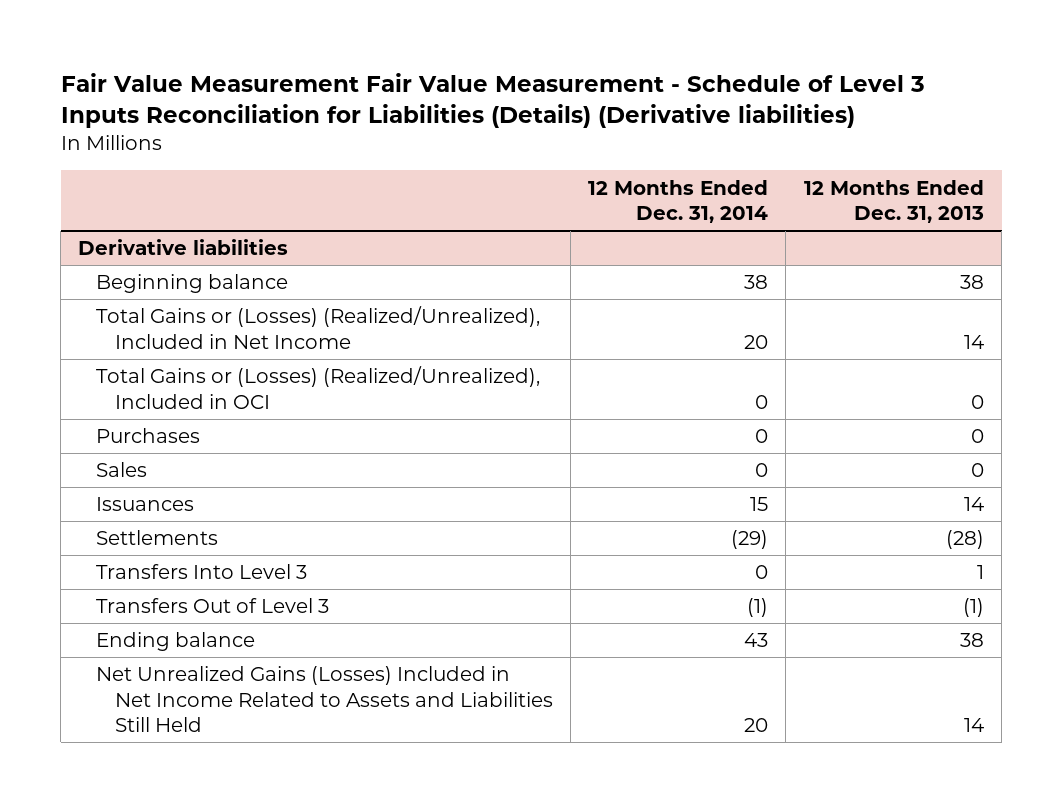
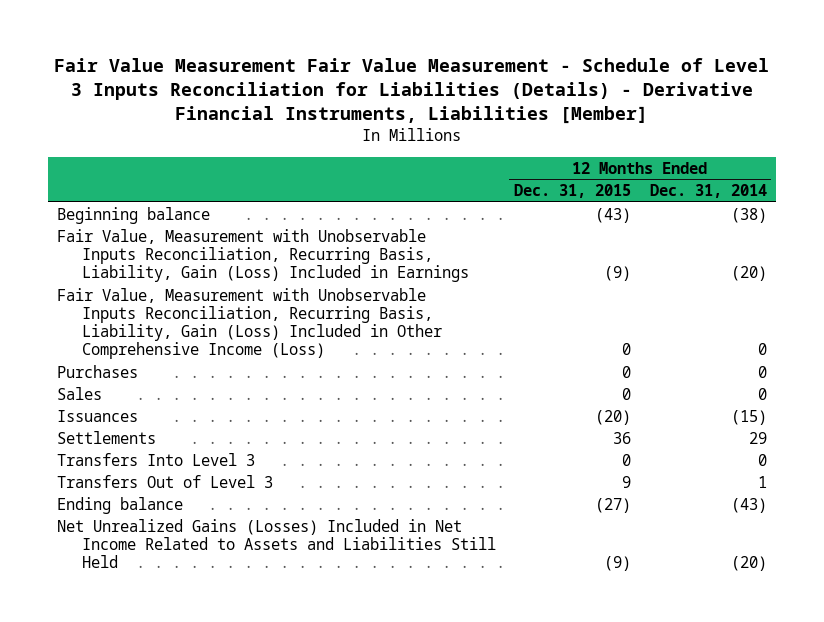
- Fair Value Measurement Fair Value Measurement - Schedule of Level 3 Inputs Reconciliation for Liabilities (Details) (Derivative liabilities)
+ Fair Value Measurement Fair Value Measurement - Schedule of Level 3 Inputs Reconciliation for Liabilities (Details) - Derivative Financial Instruments, Liabilities [Member]
- | 12 Months Ended Dec. 31, 2014 | 12 Months Ended Dec. 31, 2013
+ | 12 Months Ended Dec. 31, 2015 | 12 Months Ended Dec. 31, 2014
- Derivative liabilities
- Beginning balance | 38 | 38
- Total Gains or (Losses) (Realized/Unrealized), Included in Net Income | 20 | 14
- Total Gains or (Losses) (Realized/Unrealized), Included in OCI | 0 | 0
+ Beginning balance | (43) | (38)
+ Fair Value, Measurement with Unobservable Inputs Reconciliation, Recurring Basis, Liability, Gain (Loss) Included in Earnings | (9) | (20)
+ Fair Value, Measurement with Unobservable Inputs Reconciliation, Recurring Basis, Liability, Gain (Loss) Included in Other Comprehensive Income (Loss) | 0 | 0
- Issuances | 15 | 14
- Settlements | (29) | (28)
+ Issuances | (20) | (15)
+ Settlements | 36 | 29
- Transfers Out of Level 3 | (1) | (1)
- Ending balance | 43 | 38
- Net Unrealized Gains (Losses) Included in Net Income Related to Assets and Liabilities Still Held | 20 | 14
+ Transfers Out of Level 3 | 9 | 1
+ Ending balance | (27) | (43)
+ Net Unrealized Gains (Losses) Included in Net Income Related to Assets and Liabilities Still Held | (9) | (20)

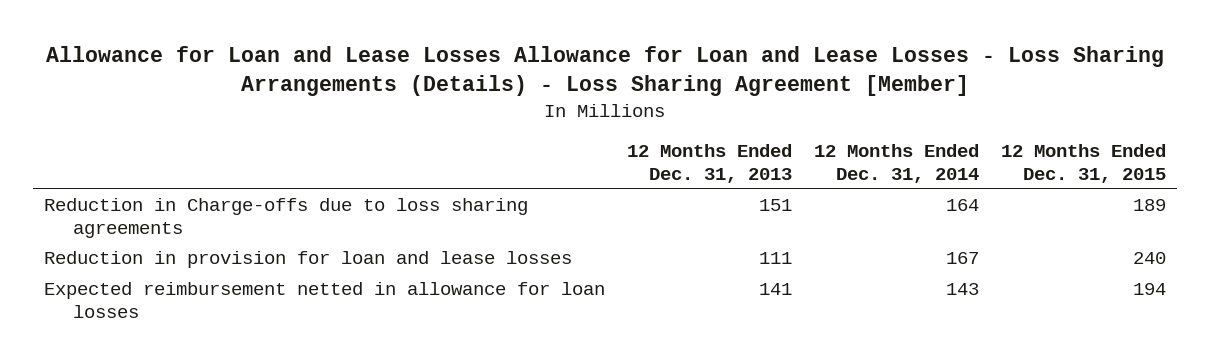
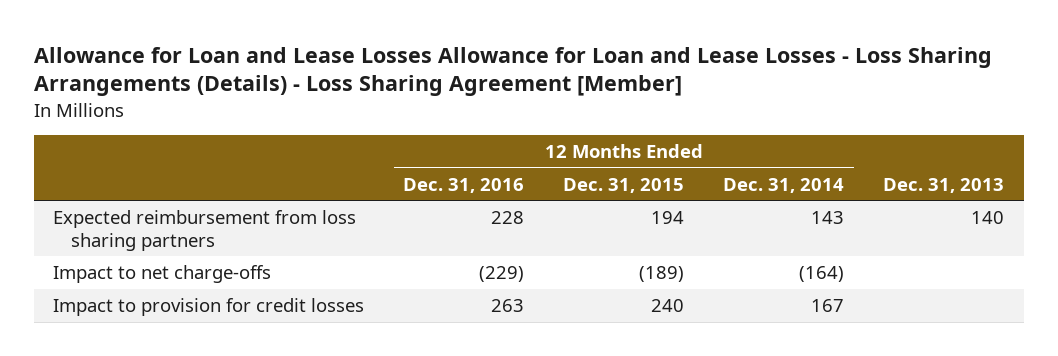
- | 12 Months Ended Dec. 31, 2013 | 12 Months Ended Dec. 31, 2014 | 12 Months Ended Dec. 31, 2015
+ | 12 Months Ended Dec. 31, 2016 | 12 Months Ended Dec. 31, 2015 | 12 Months Ended Dec. 31, 2014 | Dec. 31, 2013
- Reduction in Charge-offs due to loss sharing agreements | 151 | 164 | 189
- Reduction in provision for loan and lease losses | 111 | 167 | 240
- Expected reimbursement netted in allowance for loan losses | 141 | 143 | 194
+ Expected reimbursement from loss sharing partners | 228 | 194 | 143 | 140
+ Impact to net charge-offs | (229) | (189) | (164) |
+ Impact to provision for credit losses | 263 | 240 | 167 |

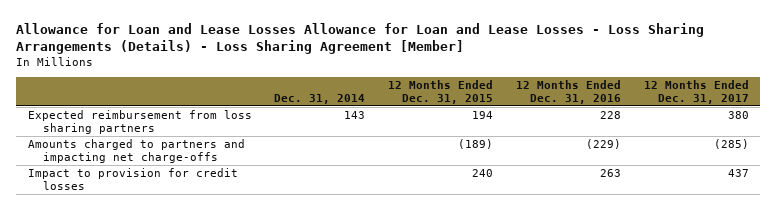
- | 12 Months Ended Dec. 31, 2016 | 12 Months Ended Dec. 31, 2015 | 12 Months Ended Dec. 31, 2014 | Dec. 31, 2013
+ | Dec. 31, 2014 | 12 Months Ended Dec. 31, 2015 | 12 Months Ended Dec. 31, 2016 | 12 Months Ended Dec. 31, 2017
- Impact to net charge-offs | (229) | (189) | (164) |
+ Amounts charged to partners and impacting net charge-offs | | (189) | (229) | (285)

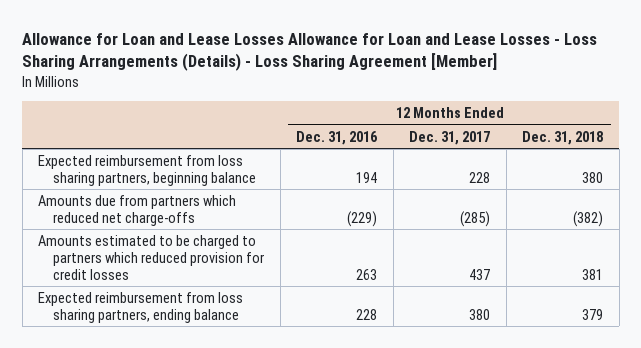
- | Dec. 31, 2014 | 12 Months Ended Dec. 31, 2015 | 12 Months Ended Dec. 31, 2016 | 12 Months Ended Dec. 31, 2017
+ | 12 Months Ended Dec. 31, 2016 | 12 Months Ended Dec. 31, 2017 | 12 Months Ended Dec. 31, 2018
- Expected reimbursement from loss sharing partners | 143 | 194 | 228 | 380
- Amounts charged to partners and impacting net charge-offs | | (189) | (229) | (285)
- Impact to provision for credit losses | | 240 | 263 | 437
+ Expected reimbursement from loss sharing partners, beginning balance | 194 | 228 | 380
+ Amounts due from partners which reduced net charge-offs | (229) | (285) | (382)
+ Amounts estimated to be charged to partners which reduced provision for credit losses | 263 | 437 | 381
+ Expected reimbursement from loss sharing partners, ending balance | 228 | 380 | 379

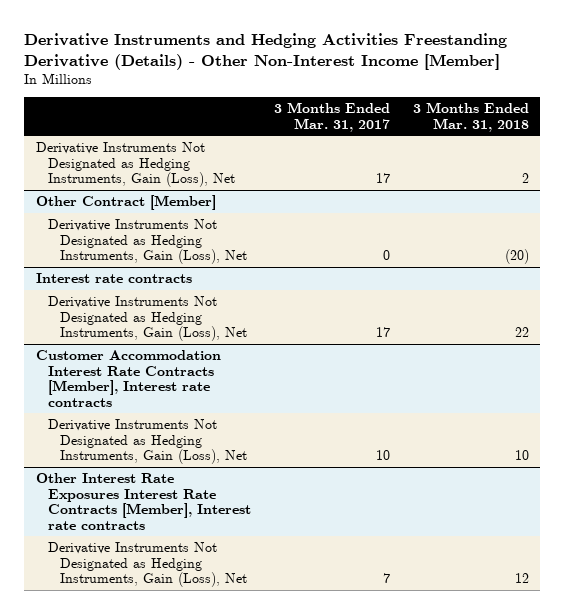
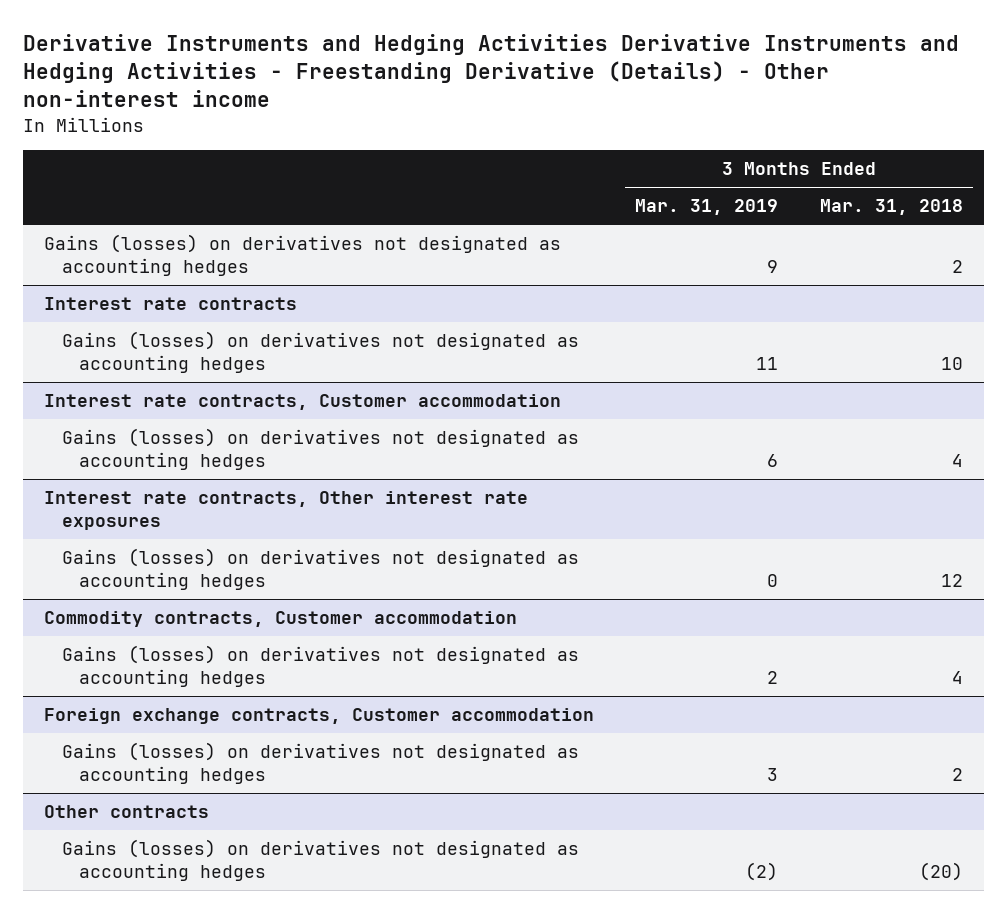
- Derivative Instruments and Hedging Activities Freestanding Derivative (Details) - Other Non-Interest Income [Member]
+ Derivative Instruments and Hedging Activities Derivative Instruments and Hedging Activities - Freestanding Derivative (Details) - Other non-interest income
- | 3 Months Ended Mar. 31, 2017 | 3 Months Ended Mar. 31, 2018
+ | 3 Months Ended Mar. 31, 2019 | 3 Months Ended Mar. 31, 2018
- Derivative Instruments Not Designated as Hedging Instruments, Gain (Loss), Net | 17 | 2
- Other Contract [Member]
- Derivative Instruments Not Designated as Hedging Instruments, Gain (Loss), Net | 0 | (20)
+ Gains (losses) on derivatives not designated as accounting hedges | 9 | 2
@ Interest rate contracts
- Derivative Instruments Not Designated as Hedging Instruments, Gain (Loss), Net | 17 | 22
- Customer Accommodation Interest Rate Contracts [Member], Interest rate contracts
- Derivative Instruments Not Designated as Hedging Instruments, Gain (Loss), Net | 10 | 10
- Other Interest Rate Exposures Interest Rate Contracts [Member], Interest rate contracts
- Derivative Instruments Not Designated as Hedging Instruments, Gain (Loss), Net | 7 | 12
@ Interest rate contracts
+ Gains (losses) on derivatives not designated as accounting hedges | 11 | 10
+ Interest rate contracts, Customer accommodation
+ Gains (losses) on derivatives not designated as accounting hedges | 6 | 4
+ Interest rate contracts, Other interest rate exposures
+ Gains (losses) on derivatives not designated as accounting hedges | 0 | 12
+ Commodity contracts, Customer accommodation
+ Gains (losses) on derivatives not designated as accounting hedges | 2 | 4
+ Foreign exchange contracts, Customer accommodation
+ Gains (losses) on derivatives not designated as accounting hedges | 3 | 2
+ Other contracts
+ Gains (losses) on derivatives not designated as accounting hedges | (2) | (20)

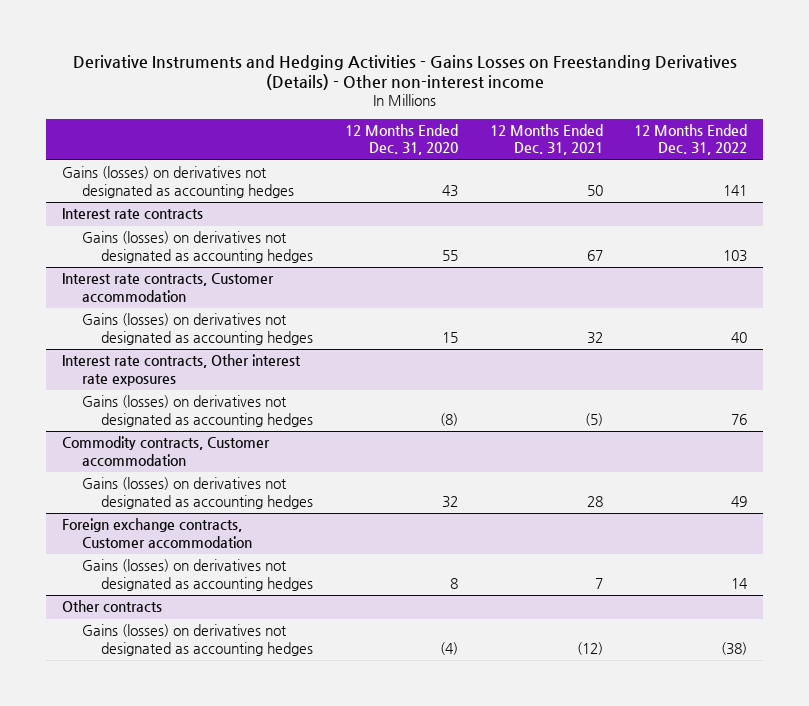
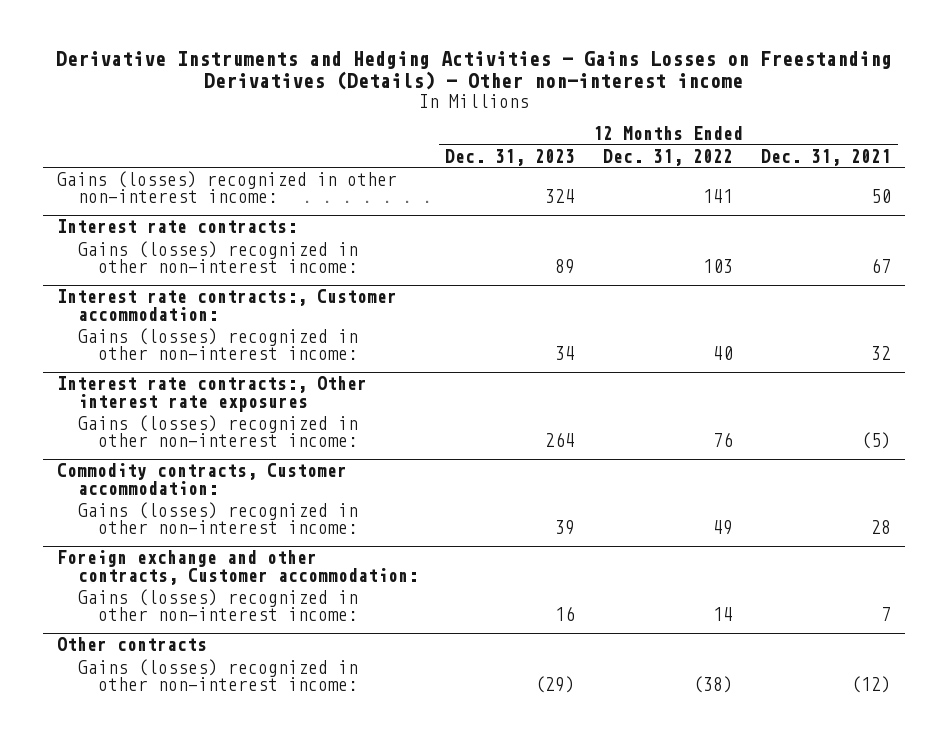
- | 12 Months Ended Dec. 31, 2020 | 12 Months Ended Dec. 31, 2021 | 12 Months Ended Dec. 31, 2022
+ | 12 Months Ended Dec. 31, 2023 | 12 Months Ended Dec. 31, 2022 | 12 Months Ended Dec. 31, 2021
- Gains (losses) on derivatives not designated as accounting hedges | 43 | 50 | 141
- Interest rate contracts
- Gains (losses) on derivatives not designated as accounting hedges | 55 | 67 | 103
- Interest rate contracts, Customer accommodation
- Gains (losses) on derivatives not designated as accounting hedges | 15 | 32 | 40
- Interest rate contracts, Other interest rate exposures
- Gains (losses) on derivatives not designated as accounting hedges | (8) | (5) | 76
- Commodity contracts, Customer accommodation
- Gains (losses) on derivatives not designated as accounting hedges | 32 | 28 | 49
- Foreign exchange contracts, Customer accommodation
- Gains (losses) on derivatives not designated as accounting hedges | 8 | 7 | 14
+ Gains (losses) recognized in other non-interest income: | 324 | 141 | 50
+ Interest rate contracts:
+ Gains (losses) recognized in other non-interest income: | 89 | 103 | 67
+ Interest rate contracts:, Customer accommodation:
+ Gains (losses) recognized in other non-interest income: | 34 | 40 | 32
+ Interest rate contracts:, Other interest rate exposures
+ Gains (losses) recognized in other non-interest income: | 264 | 76 | (5)
+ Commodity contracts, Customer accommodation:
+ Gains (losses) recognized in other non-interest income: | 39 | 49 | 28
+ Foreign exchange and other contracts, Customer accommodation:
+ Gains (losses) recognized in other non-interest income: | 16 | 14 | 7
@ Other contracts
- Gains (losses) on derivatives not designated as accounting hedges | (4) | (12) | (38)
+ Gains (losses) recognized in other non-interest income: | (29) | (38) | (12)

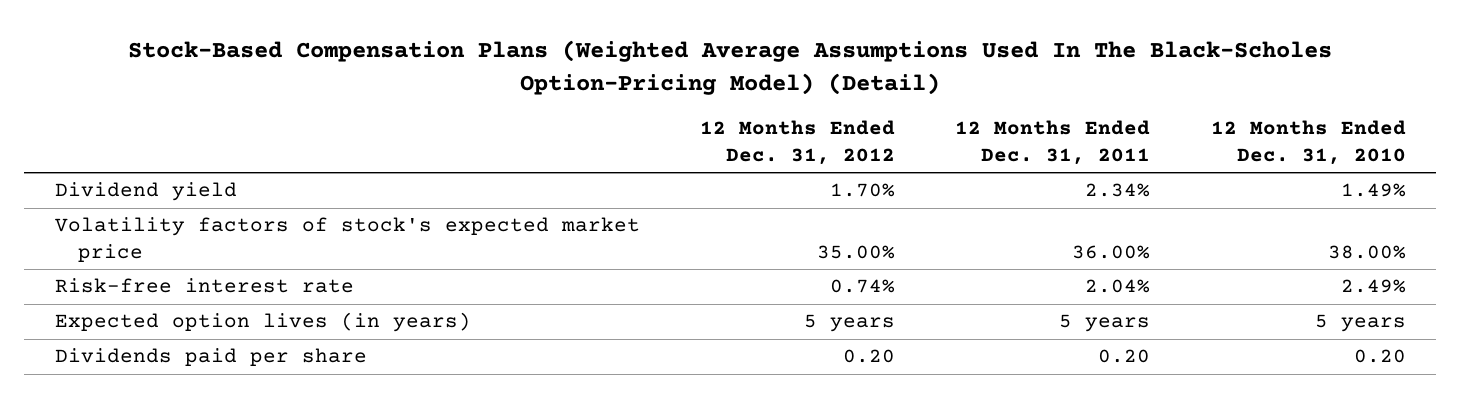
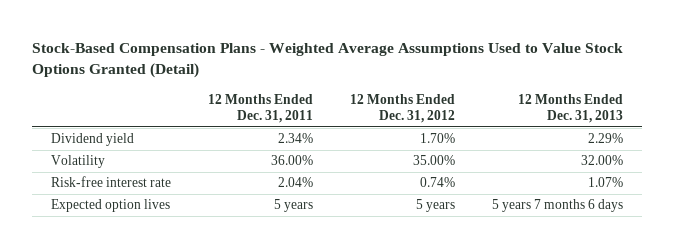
- Stock-Based Compensation Plans (Weighted Average Assumptions Used In The Black-Scholes Option-Pricing Model) (Detail)
+ Stock-Based Compensation Plans - Weighted Average Assumptions Used to Value Stock Options Granted (Detail)
- | 12 Months Ended Dec. 31, 2012 | 12 Months Ended Dec. 31, 2011 | 12 Months Ended Dec. 31, 2010
+ | 12 Months Ended Dec. 31, 2011 | 12 Months Ended Dec. 31, 2012 | 12 Months Ended Dec. 31, 2013
- Volatility factors of stock's expected market price | 35.00% | 36.00% | 38.00%
+ Volatility | 36.00% | 35.00% | 32.00%
- Expected option lives (in years) | 5 years | 5 years | 5 years
- Dividends paid per share | 0.20 | 0.20 | 0.20
+ Expected option lives | 5 years | 5 years | 5 years 7 months 6 days

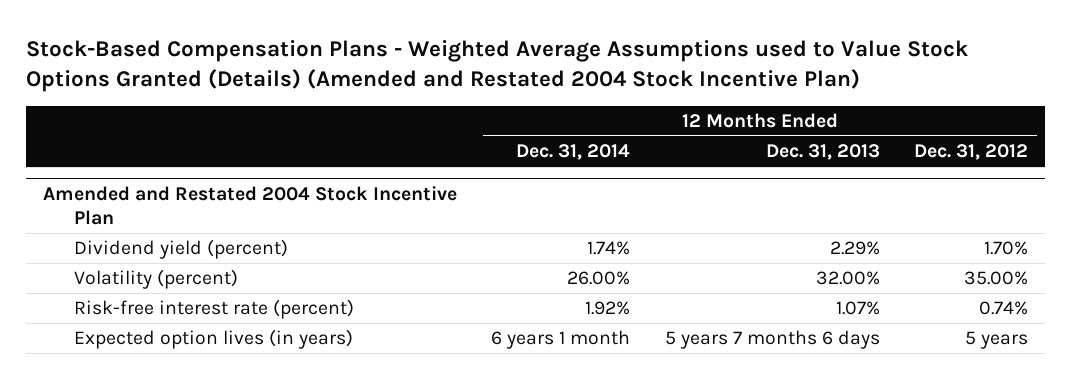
- Stock-Based Compensation Plans - Weighted Average Assumptions Used to Value Stock Options Granted (Detail)
+ Stock-Based Compensation Plans - Weighted Average Assumptions used to Value Stock Options Granted (Details) (Amended and Restated 2004 Stock Incentive Plan)
- | 12 Months Ended Dec. 31, 2011 | 12 Months Ended Dec. 31, 2012 | 12 Months Ended Dec. 31, 2013
+ | 12 Months Ended Dec. 31, 2014 | 12 Months Ended Dec. 31, 2013 | 12 Months Ended Dec. 31, 2012
- Dividend yield | 2.34% | 1.70% | 2.29%
- Volatility | 36.00% | 35.00% | 32.00%
- Risk-free interest rate | 2.04% | 0.74% | 1.07%
- Expected option lives | 5 years | 5 years | 5 years 7 months 6 days
+ Amended and Restated 2004 Stock Incentive Plan
+ Dividend yield (percent) | 1.74% | 2.29% | 1.70%
+ Volatility (percent) | 26.00% | 32.00% | 35.00%
+ Risk-free interest rate (percent) | 1.92% | 1.07% | 0.74%
+ Expected option lives (in years) | 6 years 1 month | 5 years 7 months 6 days | 5 years

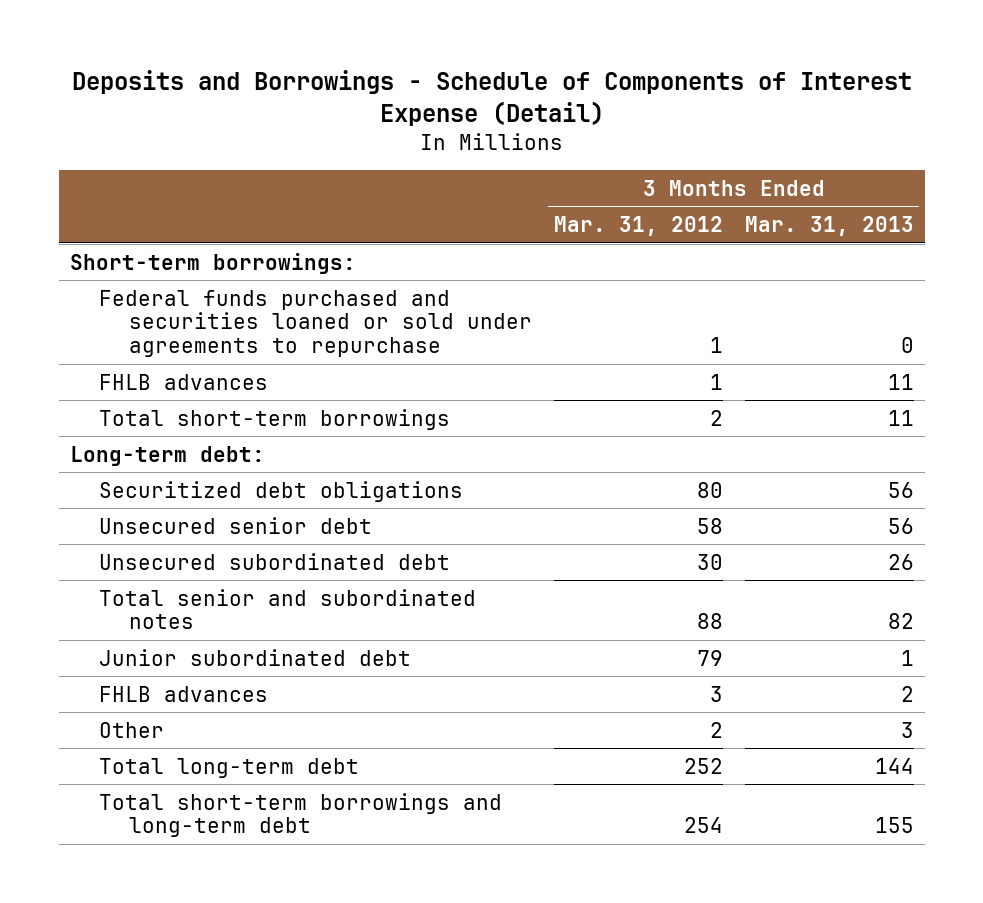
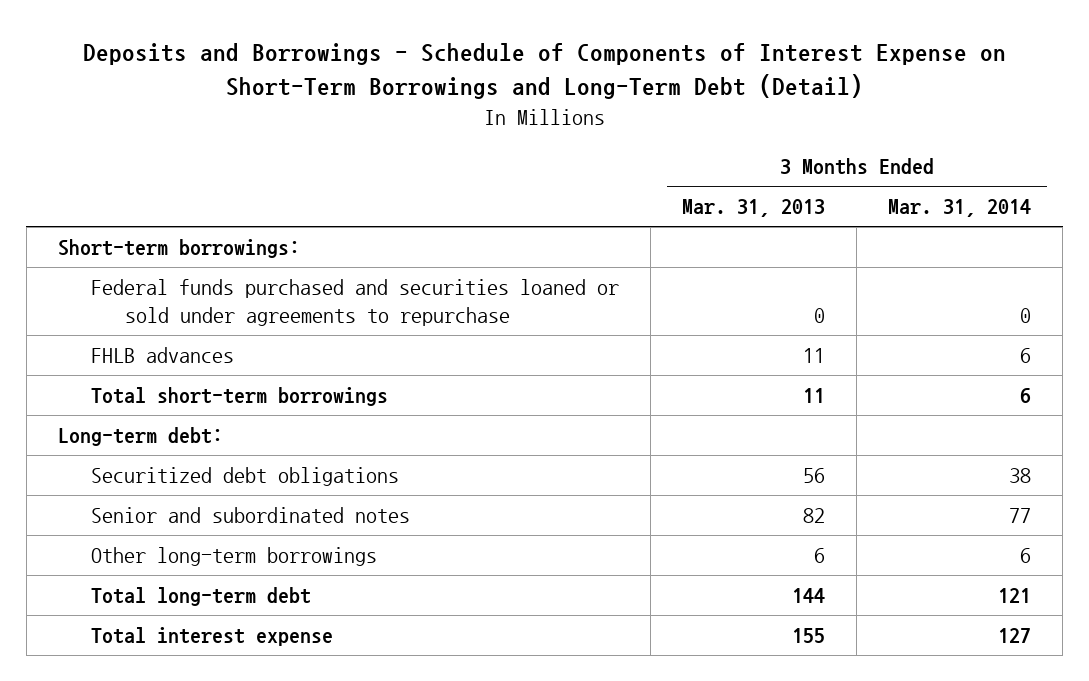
- Deposits and Borrowings - Schedule of Components of Interest Expense (Detail)
+ Deposits and Borrowings - Schedule of Components of Interest Expense on Short-Term Borrowings and Long-Term Debt (Detail)
- | 3 Months Ended Mar. 31, 2012 | 3 Months Ended Mar. 31, 2013
+ | 3 Months Ended Mar. 31, 2013 | 3 Months Ended Mar. 31, 2014
- Unsecured senior debt | 58 | 56
- Unsecured subordinated debt | 30 | 26
- Total senior and subordinated notes | 88 | 82
- Junior subordinated debt | 79 | 1
- FHLB advances | 3 | 2
- Other | 2 | 3
+ Senior and subordinated notes | 82 | 77
+ Other long-term borrowings | 6 | 6
- Total short-term borrowings and long-term debt | 254 | 155
+ Total interest expense | 155 | 127

